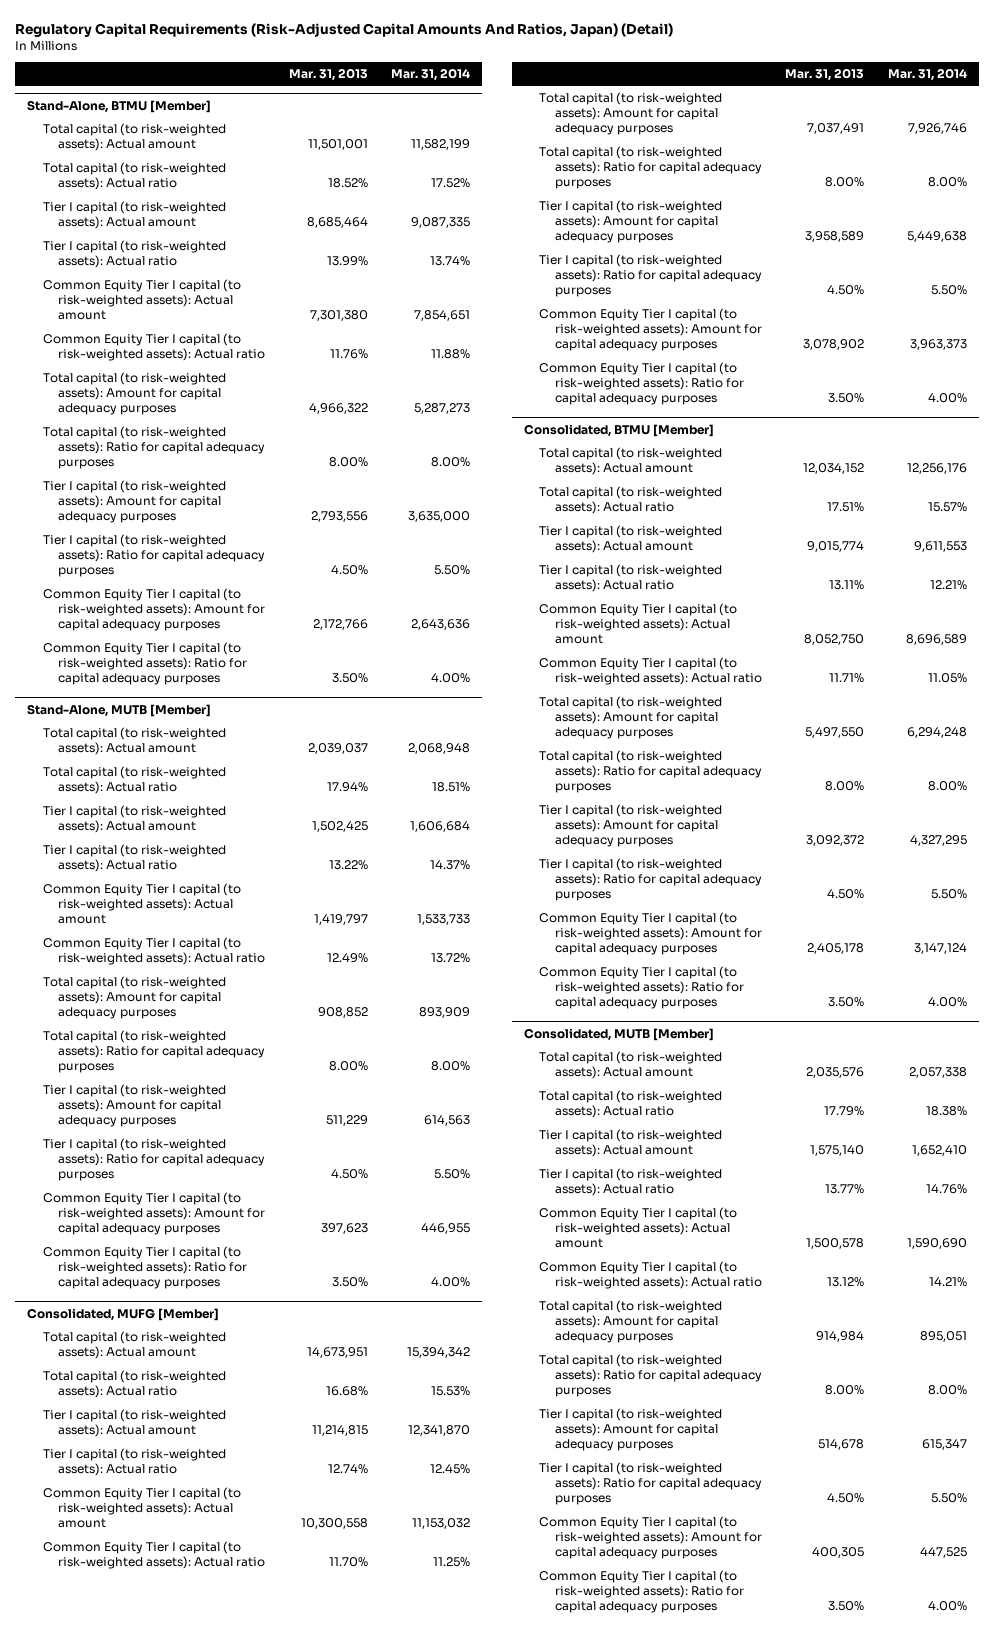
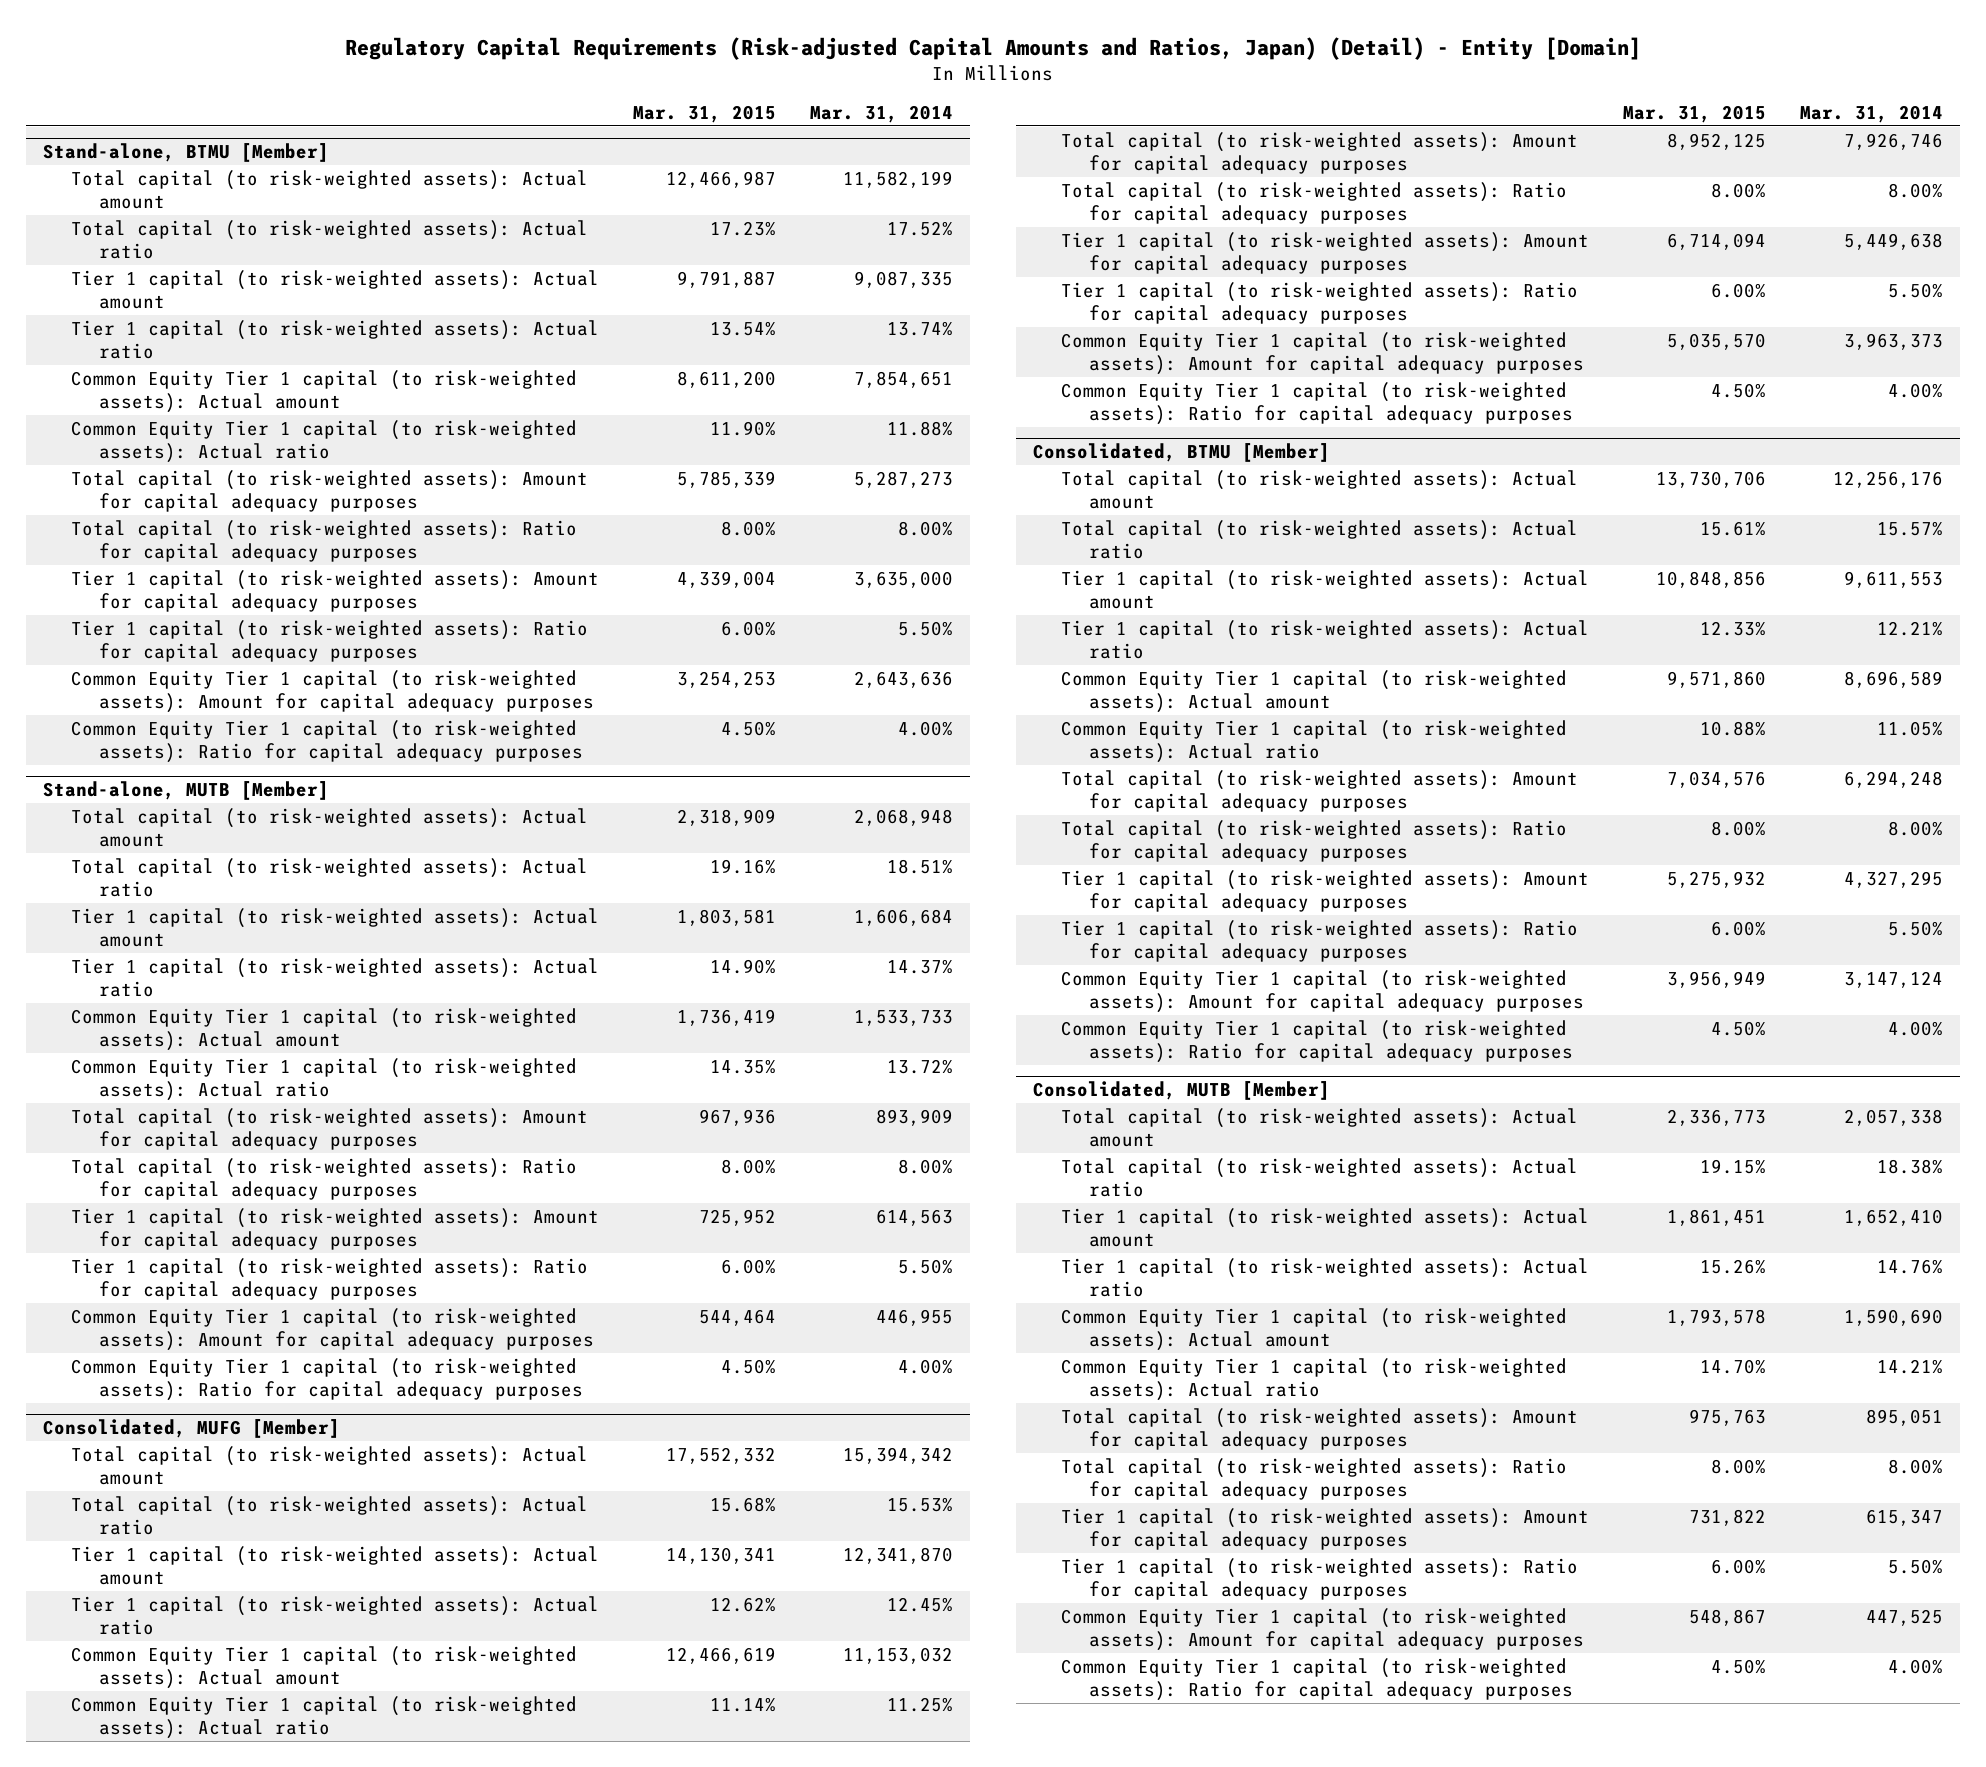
- Regulatory Capital Requirements (Risk-Adjusted Capital Amounts And Ratios, Japan) (Detail)
+ Regulatory Capital Requirements (Risk-adjusted Capital Amounts and Ratios, Japan) (Detail) - Entity [Domain]
- | Mar. 31, 2013 | Mar. 31, 2014
+ | Mar. 31, 2015 | Mar. 31, 2014
- Stand-Alone, BTMU [Member]
+ Stand-alone, BTMU [Member]
- Tier I capital (to risk-weighted assets): Actual amount | 8,685,464 | 9,087,335
- Tier I capital (to risk-weighted assets): Actual ratio | 13.99% | 13.74%
- Common Equity Tier I capital (to risk-weighted assets): Actual amount | 7,301,380 | 7,854,651
- Common Equity Tier I capital (to risk-weighted assets): Actual ratio | 11.76% | 11.88%
+ Tier 1 capital (to risk-weighted assets): Actual amount | 9,791,887 | 9,087,335
+ Tier 1 capital (to risk-weighted assets): Actual ratio | 13.54% | 13.74%
+ Common Equity Tier 1 capital (to risk-weighted assets): Actual amount | 8,611,200 | 7,854,651
+ Common Equity Tier 1 capital (to risk-weighted assets): Actual ratio | 11.90% | 11.88%
- Tier I capital (to risk-weighted assets): Amount for capital adequacy purposes | 2,793,556 | 3,635,000
- Tier I capital (to risk-weighted assets): Ratio for capital adequacy purposes | 4.50% | 5.50%
- Common Equity Tier I capital (to risk-weighted assets): Amount for capital adequacy purposes | 2,172,766 | 2,643,636
- Common Equity Tier I capital (to risk-weighted assets): Ratio for capital adequacy purposes | 3.50% | 4.00%
- Stand-Alone, MUTB [Member]
+ Tier 1 capital (to risk-weighted assets): Amount for capital adequacy purposes | 4,339,004 | 3,635,000
+ Tier 1 capital (to risk-weighted assets): Ratio for capital adequacy purposes | 6.00% | 5.50%
+ Common Equity Tier 1 capital (to risk-weighted assets): Amount for capital adequacy purposes | 3,254,253 | 2,643,636
+ Common Equity Tier 1 capital (to risk-weighted assets): Ratio for capital adequacy purposes | 4.50% | 4.00%
+ Stand-alone, MUTB [Member]
- Tier I capital (to risk-weighted assets): Actual amount | 1,502,425 | 1,606,684
- Tier I capital (to risk-weighted assets): Actual ratio | 13.22% | 14.37%
- Common Equity Tier I capital (to risk-weighted assets): Actual amount | 1,419,797 | 1,533,733
- Common Equity Tier I capital (to risk-weighted assets): Actual ratio | 12.49% | 13.72%
+ Tier 1 capital (to risk-weighted assets): Actual amount | 1,803,581 | 1,606,684
+ Tier 1 capital (to risk-weighted assets): Actual ratio | 14.90% | 14.37%
+ Common Equity Tier 1 capital (to risk-weighted assets): Actual amount | 1,736,419 | 1,533,733
+ Common Equity Tier 1 capital (to risk-weighted assets): Actual ratio | 14.35% | 13.72%
- Tier I capital (to risk-weighted assets): Amount for capital adequacy purposes | 511,229 | 614,563
- Tier I capital (to risk-weighted assets): Ratio for capital adequacy purposes | 4.50% | 5.50%
- Common Equity Tier I capital (to risk-weighted assets): Amount for capital adequacy purposes | 397,623 | 446,955
- Common Equity Tier I capital (to risk-weighted assets): Ratio for capital adequacy purposes | 3.50% | 4.00%
+ Tier 1 capital (to risk-weighted assets): Amount for capital adequacy purposes | 725,952 | 614,563
+ Tier 1 capital (to risk-weighted assets): Ratio for capital adequacy purposes | 6.00% | 5.50%
+ Common Equity Tier 1 capital (to risk-weighted assets): Amount for capital adequacy purposes | 544,464 | 446,955
+ Common Equity Tier 1 capital (to risk-weighted assets): Ratio for capital adequacy purposes | 4.50% | 4.00%
@ Consolidated, MUFG [Member]
- Tier I capital (to risk-weighted assets): Actual amount | 11,214,815 | 12,341,870
- Tier I capital (to risk-weighted assets): Actual ratio | 12.74% | 12.45%
- Common Equity Tier I capital (to risk-weighted assets): Actual amount | 10,300,558 | 11,153,032
- Common Equity Tier I capital (to risk-weighted assets): Actual ratio | 11.70% | 11.25%
+ Tier 1 capital (to risk-weighted assets): Actual amount | 14,130,341 | 12,341,870
+ Tier 1 capital (to risk-weighted assets): Actual ratio | 12.62% | 12.45%
+ Common Equity Tier 1 capital (to risk-weighted assets): Actual amount | 12,466,619 | 11,153,032
+ Common Equity Tier 1 capital (to risk-weighted assets): Actual ratio | 11.14% | 11.25%
- Tier I capital (to risk-weighted assets): Amount for capital adequacy purposes | 3,958,589 | 5,449,638
- Tier I capital (to risk-weighted assets): Ratio for capital adequacy purposes | 4.50% | 5.50%
- Common Equity Tier I capital (to risk-weighted assets): Amount for capital adequacy purposes | 3,078,902 | 3,963,373
- Common Equity Tier I capital (to risk-weighted assets): Ratio for capital adequacy purposes | 3.50% | 4.00%
+ Tier 1 capital (to risk-weighted assets): Amount for capital adequacy purposes | 6,714,094 | 5,449,638
+ Tier 1 capital (to risk-weighted assets): Ratio for capital adequacy purposes | 6.00% | 5.50%
+ Common Equity Tier 1 capital (to risk-weighted assets): Amount for capital adequacy purposes | 5,035,570 | 3,963,373
+ Common Equity Tier 1 capital (to risk-weighted assets): Ratio for capital adequacy purposes | 4.50% | 4.00%
@ Consolidated, BTMU [Member]
- Tier I capital (to risk-weighted assets): Actual amount | 9,015,774 | 9,611,553
- Tier I capital (to risk-weighted assets): Actual ratio | 13.11% | 12.21%
- Common Equity Tier I capital (to risk-weighted assets): Actual amount | 8,052,750 | 8,696,589
- Common Equity Tier I capital (to risk-weighted assets): Actual ratio | 11.71% | 11.05%
+ Tier 1 capital (to risk-weighted assets): Actual amount | 10,848,856 | 9,611,553
+ Tier 1 capital (to risk-weighted assets): Actual ratio | 12.33% | 12.21%
+ Common Equity Tier 1 capital (to risk-weighted assets): Actual amount | 9,571,860 | 8,696,589
+ Common Equity Tier 1 capital (to risk-weighted assets): Actual ratio | 10.88% | 11.05%
- Tier I capital (to risk-weighted assets): Amount for capital adequacy purposes | 3,092,372 | 4,327,295
- Tier I capital (to risk-weighted assets): Ratio for capital adequacy purposes | 4.50% | 5.50%
- Common Equity Tier I capital (to risk-weighted assets): Amount for capital adequacy purposes | 2,405,178 | 3,147,124
- Common Equity Tier I capital (to risk-weighted assets): Ratio for capital adequacy purposes | 3.50% | 4.00%
+ Tier 1 capital (to risk-weighted assets): Amount for capital adequacy purposes | 5,275,932 | 4,327,295
+ Tier 1 capital (to risk-weighted assets): Ratio for capital adequacy purposes | 6.00% | 5.50%
+ Common Equity Tier 1 capital (to risk-weighted assets): Amount for capital adequacy purposes | 3,956,949 | 3,147,124
+ Common Equity Tier 1 capital (to risk-weighted assets): Ratio for capital adequacy purposes | 4.50% | 4.00%
@ Consolidated, MUTB [Member]
- Tier I capital (to risk-weighted assets): Actual amount | 1,575,140 | 1,652,410
- Tier I capital (to risk-weighted assets): Actual ratio | 13.77% | 14.76%
- Common Equity Tier I capital (to risk-weighted assets): Actual amount | 1,500,578 | 1,590,690
- Common Equity Tier I capital (to risk-weighted assets): Actual ratio | 13.12% | 14.21%
+ Tier 1 capital (to risk-weighted assets): Actual amount | 1,861,451 | 1,652,410
+ Tier 1 capital (to risk-weighted assets): Actual ratio | 15.26% | 14.76%
+ Common Equity Tier 1 capital (to risk-weighted assets): Actual amount | 1,793,578 | 1,590,690
+ Common Equity Tier 1 capital (to risk-weighted assets): Actual ratio | 14.70% | 14.21%
- Tier I capital (to risk-weighted assets): Amount for capital adequacy purposes | 514,678 | 615,347
- Tier I capital (to risk-weighted assets): Ratio for capital adequacy purposes | 4.50% | 5.50%
- Common Equity Tier I capital (to risk-weighted assets): Amount for capital adequacy purposes | 400,305 | 447,525
- Common Equity Tier I capital (to risk-weighted assets): Ratio for capital adequacy purposes | 3.50% | 4.00%
+ Tier 1 capital (to risk-weighted assets): Amount for capital adequacy purposes | 731,822 | 615,347
+ Tier 1 capital (to risk-weighted assets): Ratio for capital adequacy purposes | 6.00% | 5.50%
+ Common Equity Tier 1 capital (to risk-weighted assets): Amount for capital adequacy purposes | 548,867 | 447,525
+ Common Equity Tier 1 capital (to risk-weighted assets): Ratio for capital adequacy purposes | 4.50% | 4.00%

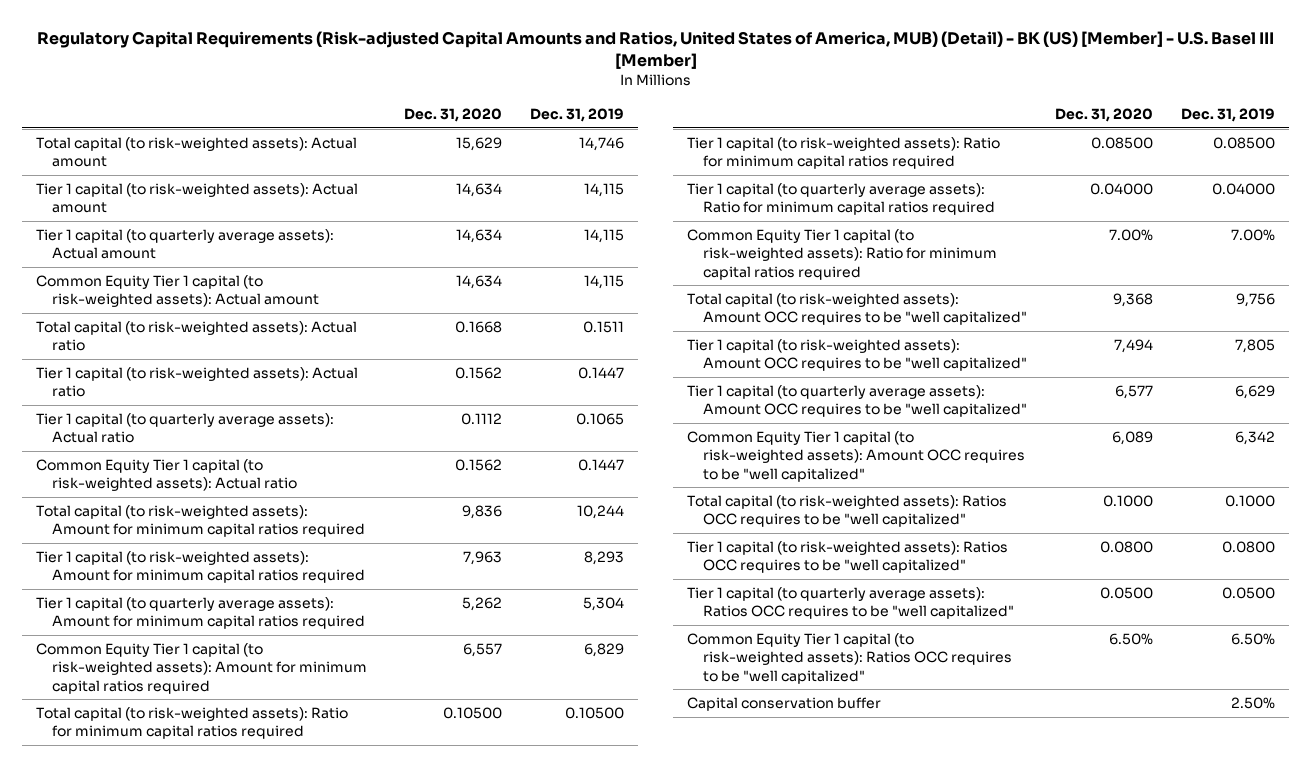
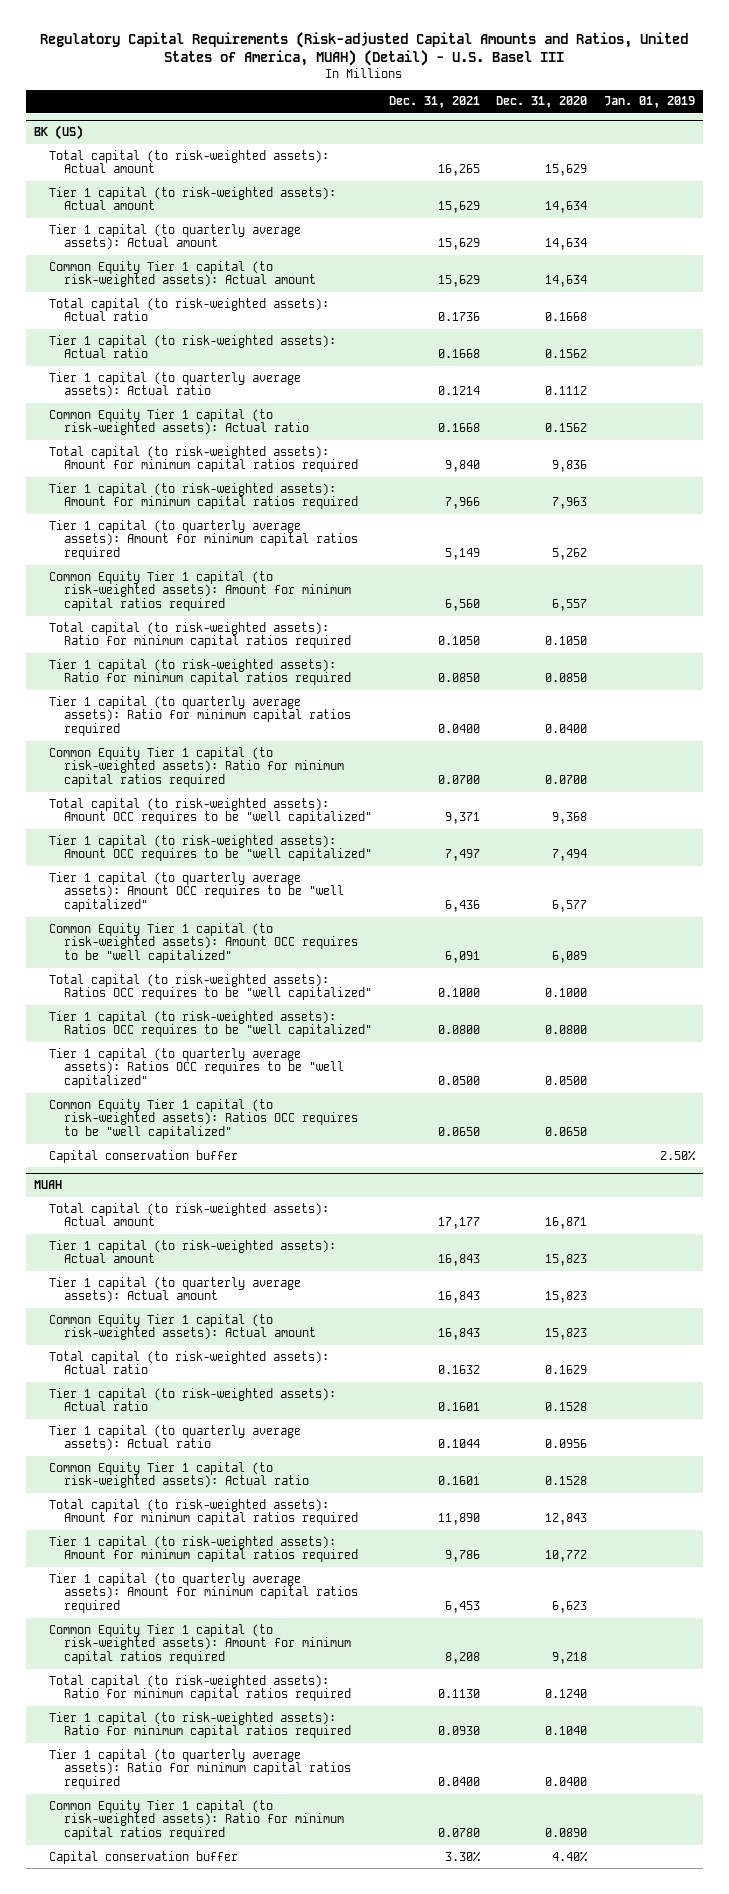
- Regulatory Capital Requirements (Risk-adjusted Capital Amounts and Ratios, United States of America, MUB) (Detail) - BK (US) [Member] - U.S. Basel III [Member]
+ Regulatory Capital Requirements (Risk-adjusted Capital Amounts and Ratios, United States of America, MUAH) (Detail) - U.S. Basel III
- | Dec. 31, 2020 | Dec. 31, 2019
+ | Dec. 31, 2021 | Dec. 31, 2020 | Jan. 01, 2019
+ BK (US)
- Total capital (to risk-weighted assets): Ratio for minimum capital ratios required | 0.10500 | 0.10500
- Tier 1 capital (to risk-weighted assets): Ratio for minimum capital ratios required | 0.08500 | 0.08500
- Tier 1 capital (to quarterly average assets): Ratio for minimum capital ratios required | 0.04000 | 0.04000
- Common Equity Tier 1 capital (to risk-weighted assets): Ratio for minimum capital ratios required | 7.00% | 7.00%
+ Total capital (to risk-weighted assets): Ratio for minimum capital ratios required | 0.1050 | 0.1050 |
+ Tier 1 capital (to risk-weighted assets): Ratio for minimum capital ratios required | 0.0850 | 0.0850 |
+ Tier 1 capital (to quarterly average assets): Ratio for minimum capital ratios required | 0.0400 | 0.0400 |
+ Common Equity Tier 1 capital (to risk-weighted assets): Ratio for minimum capital ratios required | 0.0700 | 0.0700 |
- Common Equity Tier 1 capital (to risk-weighted assets): Ratios OCC requires to be "well capitalized" | 6.50% | 6.50%
+ Common Equity Tier 1 capital (to risk-weighted assets): Ratios OCC requires to be "well capitalized" | 0.0650 | 0.0650 |
+ MUAH
+ Total capital (to risk-weighted assets): Actual amount | 17,177 | 16,871 |
+ Tier 1 capital (to risk-weighted assets): Actual amount | 16,843 | 15,823 |
+ Tier 1 capital (to quarterly average assets): Actual amount | 16,843 | 15,823 |
+ Common Equity Tier 1 capital (to risk-weighted assets): Actual amount | 16,843 | 15,823 |
+ Total capital (to risk-weighted assets): Actual ratio | 0.1632 | 0.1629 |
+ Tier 1 capital (to risk-weighted assets): Actual ratio | 0.1601 | 0.1528 |
+ Tier 1 capital (to quarterly average assets): Actual ratio | 0.1044 | 0.0956 |
+ Common Equity Tier 1 capital (to risk-weighted assets): Actual ratio | 0.1601 | 0.1528 |
+ Total capital (to risk-weighted assets): Amount for minimum capital ratios required | 11,890 | 12,843 |
+ Tier 1 capital (to risk-weighted assets): Amount for minimum capital ratios required | 9,786 | 10,772 |
+ Tier 1 capital (to quarterly average assets): Amount for minimum capital ratios required | 6,453 | 6,623 |
+ Common Equity Tier 1 capital (to risk-weighted assets): Amount for minimum capital ratios required | 8,208 | 9,218 |
+ Total capital (to risk-weighted assets): Ratio for minimum capital ratios required | 0.1130 | 0.1240 |
+ Tier 1 capital (to risk-weighted assets): Ratio for minimum capital ratios required | 0.0930 | 0.1040 |
+ Tier 1 capital (to quarterly average assets): Ratio for minimum capital ratios required | 0.0400 | 0.0400 |
+ Common Equity Tier 1 capital (to risk-weighted assets): Ratio for minimum capital ratios required | 0.0780 | 0.0890 |
+ Capital conservation buffer | 3.30% | 4.40% |

